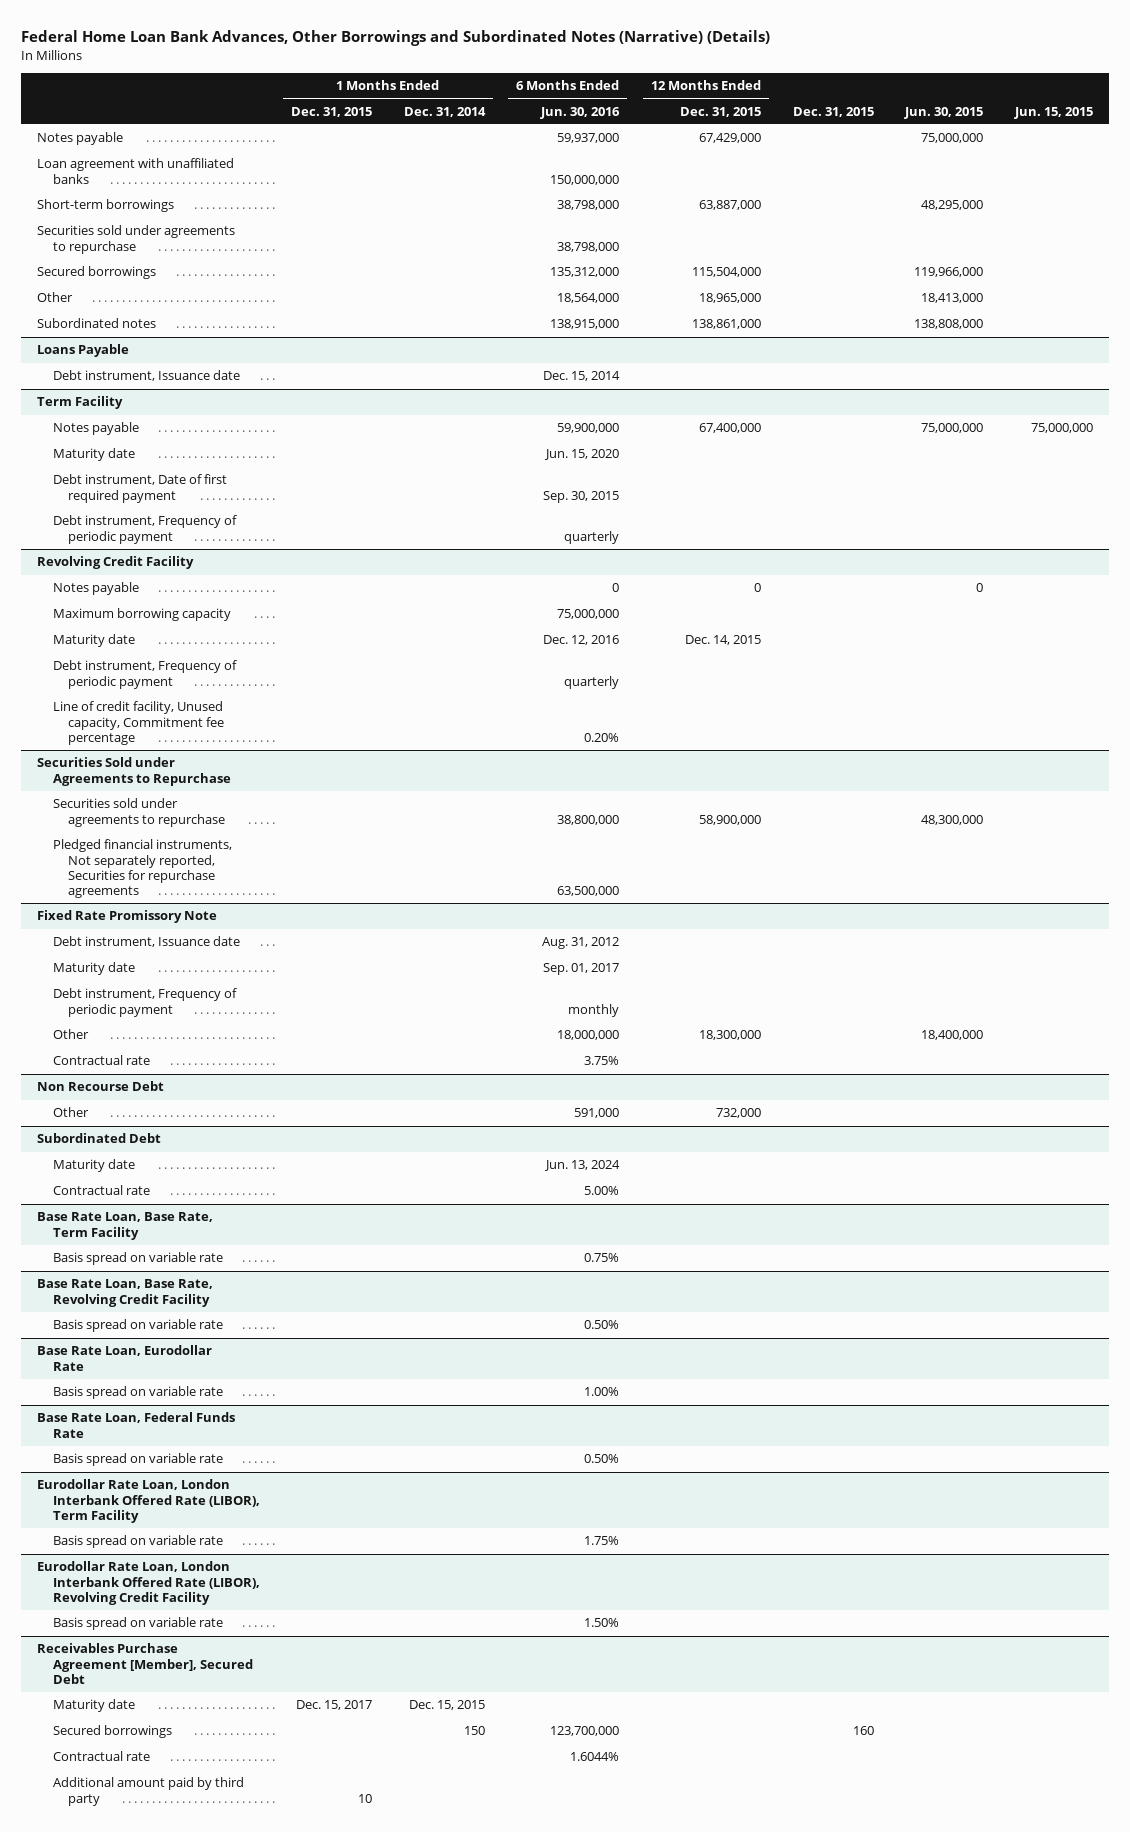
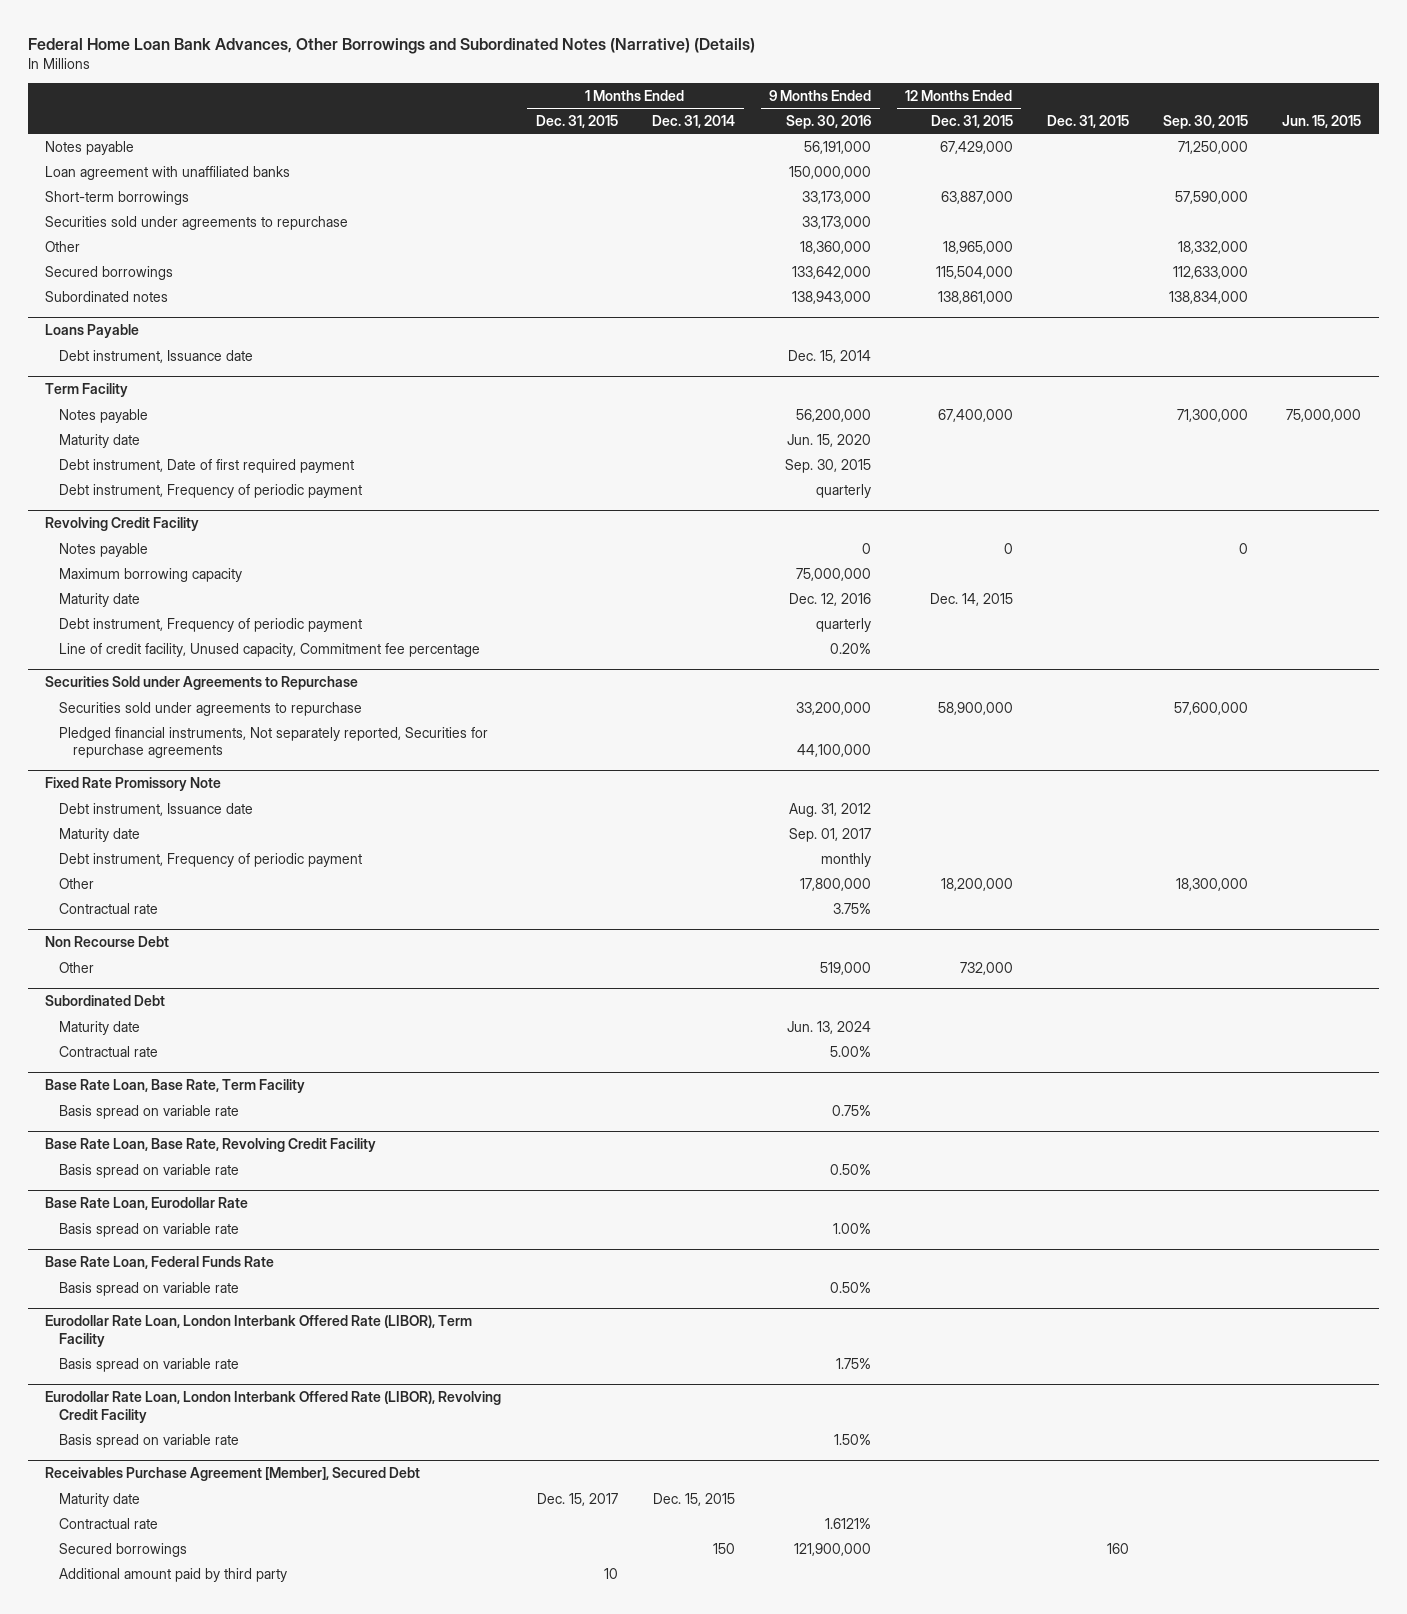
- | 1 Months Ended Dec. 31, 2015 | 1 Months Ended Dec. 31, 2014 | 6 Months Ended Jun. 30, 2016 | 12 Months Ended Dec. 31, 2015 | Dec. 31, 2015 | Jun. 30, 2015 | Jun. 15, 2015
+ | 1 Months Ended Dec. 31, 2015 | 1 Months Ended Dec. 31, 2014 | 9 Months Ended Sep. 30, 2016 | 12 Months Ended Dec. 31, 2015 | Dec. 31, 2015 | Sep. 30, 2015 | Jun. 15, 2015
moved down: Secured borrowings | | | 133,642,000 | 115,504,000 | | 112,633,000 |
@ Fixed Rate Promissory Note
- Other | | | 18,000,000 | 18,300,000 | | 18,400,000 |
+ Other | | | 17,800,000 | 18,200,000 | | 18,300,000 |
@ Receivables Purchase Agreement [Member], Secured Debt
moved down: Secured borrowings | | 150 | 121,900,000 | | 160 | |

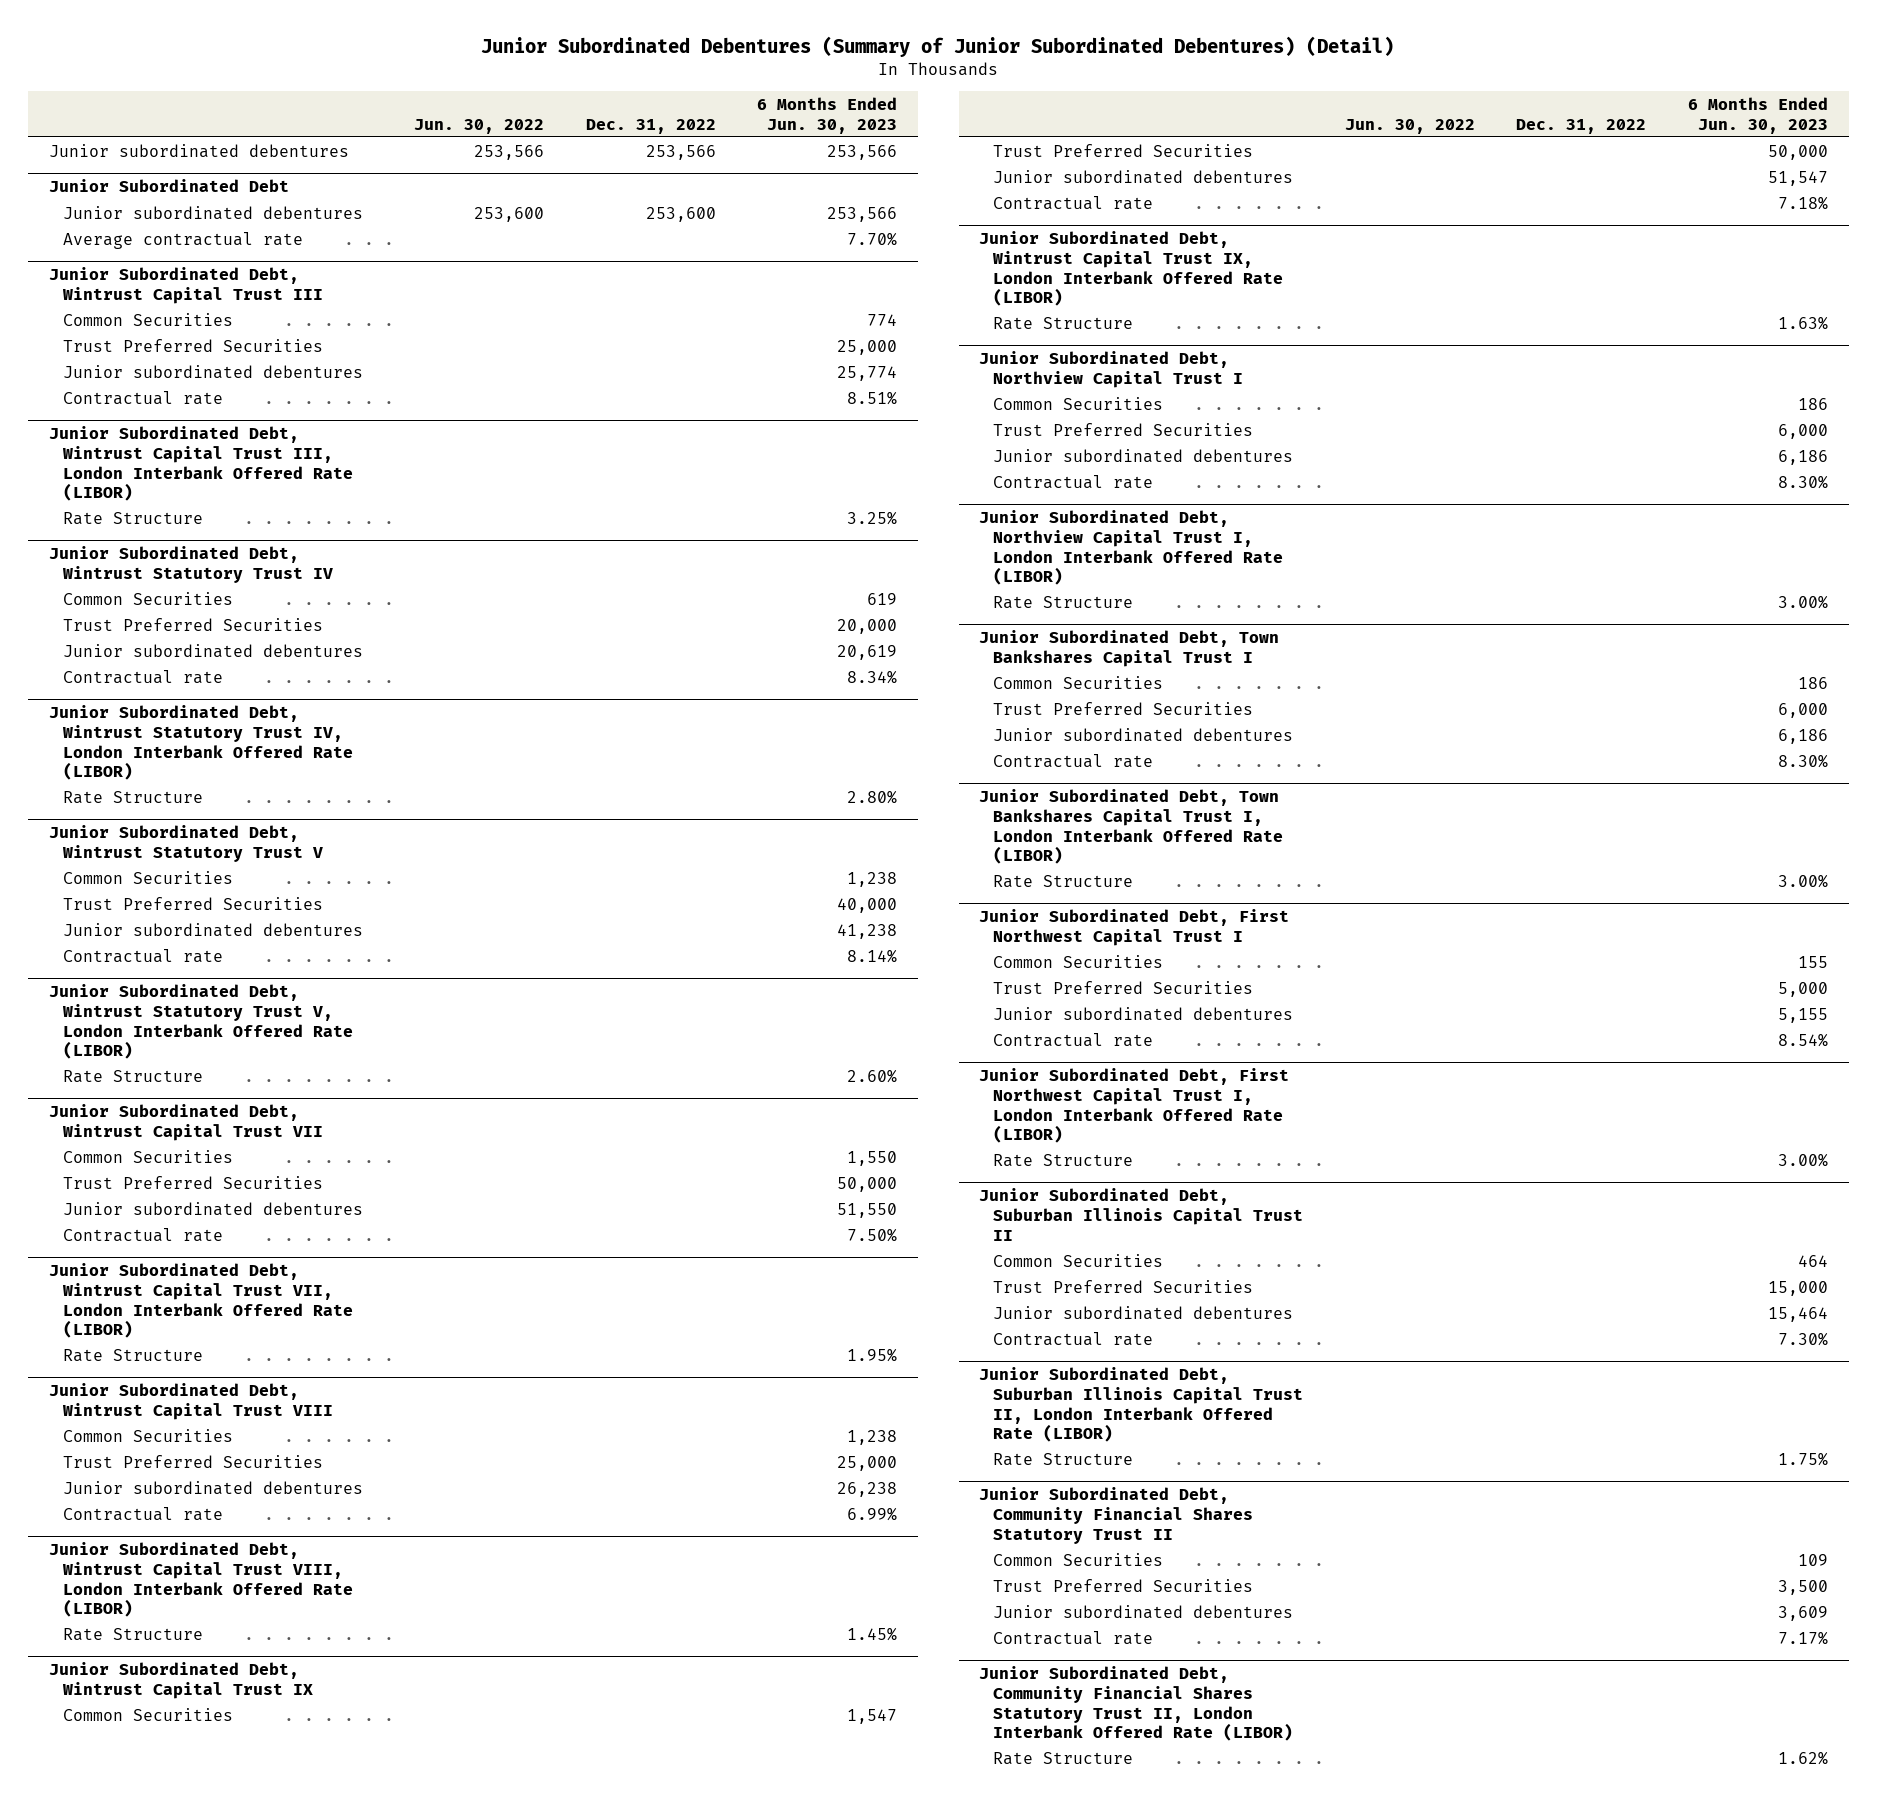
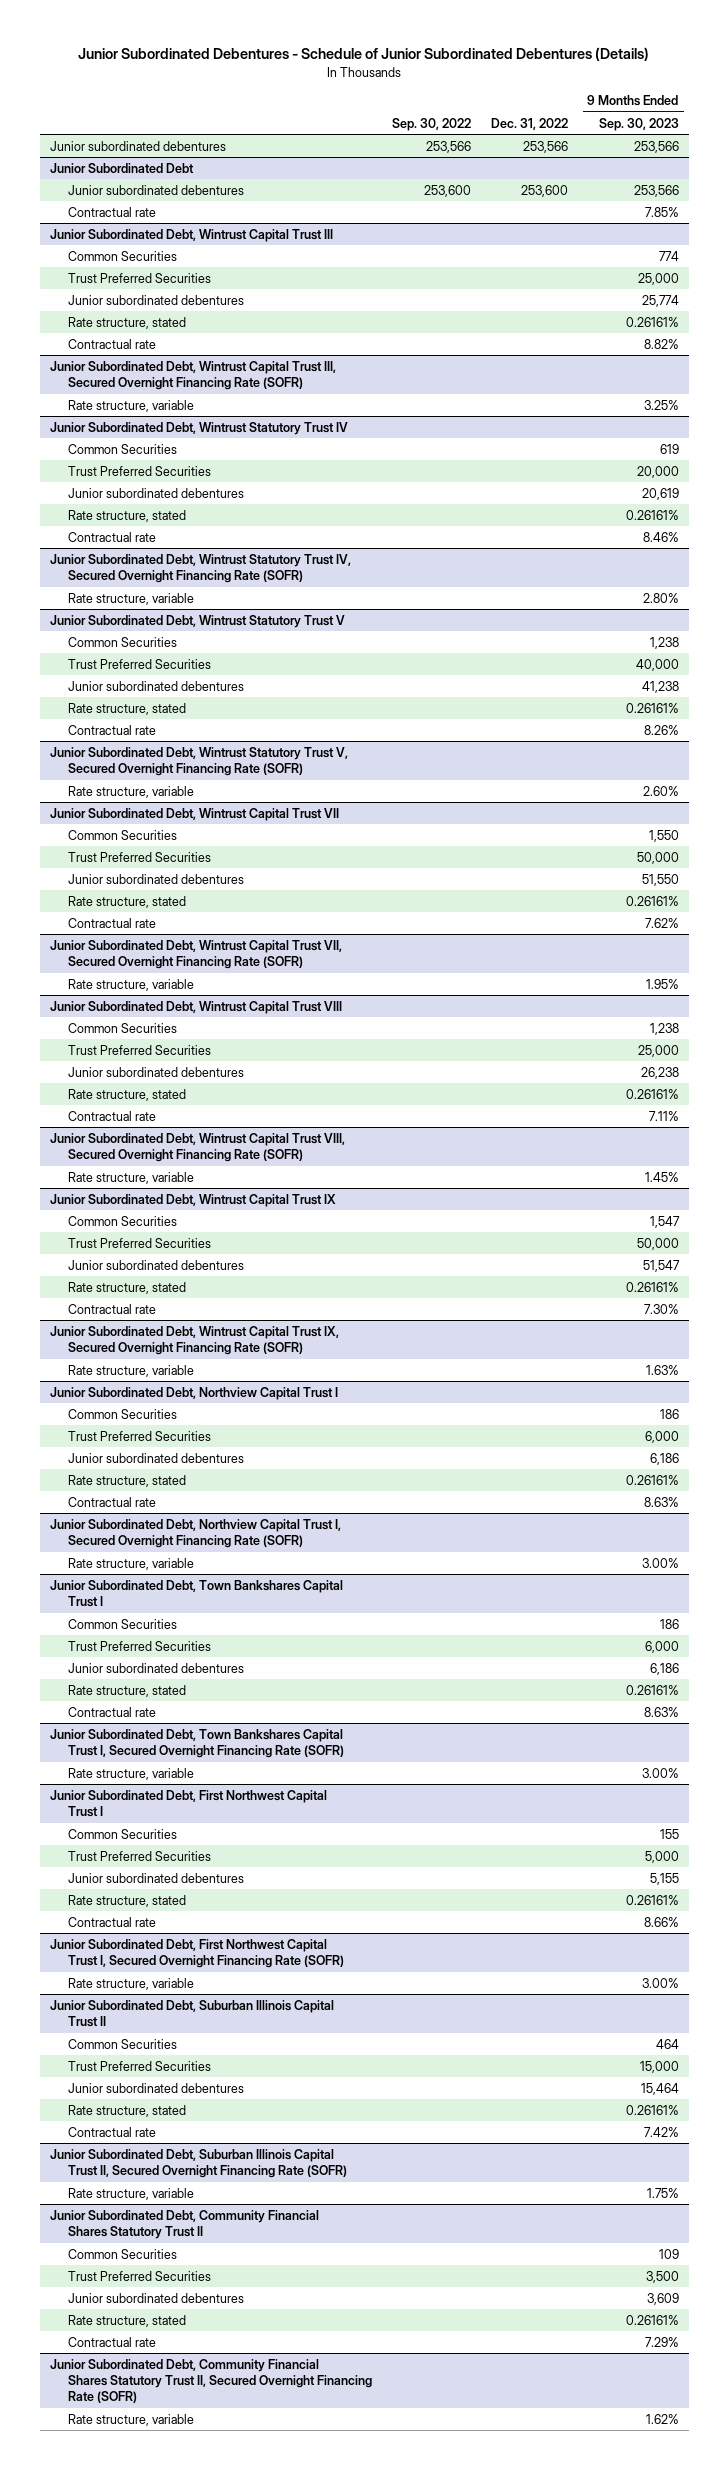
- Junior Subordinated Debentures (Summary of Junior Subordinated Debentures) (Detail)
+ Junior Subordinated Debentures - Schedule of Junior Subordinated Debentures (Details)
- | Jun. 30, 2022 | Dec. 31, 2022 | 6 Months Ended Jun. 30, 2023
+ | Sep. 30, 2022 | Dec. 31, 2022 | 9 Months Ended Sep. 30, 2023
@ Junior Subordinated Debt
- Average contractual rate | | | 7.70%
+ Contractual rate | | | 7.85%
@ Junior Subordinated Debt, Wintrust Capital Trust III
+ Rate structure, stated | | | 0.26161%
- Junior Subordinated Debt, Wintrust Capital Trust III, London Interbank Offered Rate (LIBOR)
- Rate Structure | | | 3.25%
+ Junior Subordinated Debt, Wintrust Capital Trust III, Secured Overnight Financing Rate (SOFR)
+ Rate structure, variable | | | 3.25%
@ Junior Subordinated Debt, Wintrust Statutory Trust IV
+ Rate structure, stated | | | 0.26161%
- Junior Subordinated Debt, Wintrust Statutory Trust IV, London Interbank Offered Rate (LIBOR)
- Rate Structure | | | 2.80%
+ Junior Subordinated Debt, Wintrust Statutory Trust IV, Secured Overnight Financing Rate (SOFR)
+ Rate structure, variable | | | 2.80%
@ Junior Subordinated Debt, Wintrust Statutory Trust V
+ Rate structure, stated | | | 0.26161%
- Junior Subordinated Debt, Wintrust Statutory Trust V, London Interbank Offered Rate (LIBOR)
- Rate Structure | | | 2.60%
+ Junior Subordinated Debt, Wintrust Statutory Trust V, Secured Overnight Financing Rate (SOFR)
+ Rate structure, variable | | | 2.60%
@ Junior Subordinated Debt, Wintrust Capital Trust VII
+ Rate structure, stated | | | 0.26161%
- Junior Subordinated Debt, Wintrust Capital Trust VII, London Interbank Offered Rate (LIBOR)
- Rate Structure | | | 1.95%
+ Junior Subordinated Debt, Wintrust Capital Trust VII, Secured Overnight Financing Rate (SOFR)
+ Rate structure, variable | | | 1.95%
@ Junior Subordinated Debt, Wintrust Capital Trust VIII
+ Rate structure, stated | | | 0.26161%
- Junior Subordinated Debt, Wintrust Capital Trust VIII, London Interbank Offered Rate (LIBOR)
- Rate Structure | | | 1.45%
+ Junior Subordinated Debt, Wintrust Capital Trust VIII, Secured Overnight Financing Rate (SOFR)
+ Rate structure, variable | | | 1.45%
@ Junior Subordinated Debt, Wintrust Capital Trust IX
+ Rate structure, stated | | | 0.26161%
- Junior Subordinated Debt, Wintrust Capital Trust IX, London Interbank Offered Rate (LIBOR)
- Rate Structure | | | 1.63%
+ Junior Subordinated Debt, Wintrust Capital Trust IX, Secured Overnight Financing Rate (SOFR)
+ Rate structure, variable | | | 1.63%
@ Junior Subordinated Debt, Northview Capital Trust I
+ Rate structure, stated | | | 0.26161%
- Junior Subordinated Debt, Northview Capital Trust I, London Interbank Offered Rate (LIBOR)
- Rate Structure | | | 3.00%
+ Junior Subordinated Debt, Northview Capital Trust I, Secured Overnight Financing Rate (SOFR)
+ Rate structure, variable | | | 3.00%
@ Junior Subordinated Debt, Town Bankshares Capital Trust I
+ Rate structure, stated | | | 0.26161%
- Junior Subordinated Debt, Town Bankshares Capital Trust I, London Interbank Offered Rate (LIBOR)
- Rate Structure | | | 3.00%
+ Junior Subordinated Debt, Town Bankshares Capital Trust I, Secured Overnight Financing Rate (SOFR)
+ Rate structure, variable | | | 3.00%
@ Junior Subordinated Debt, First Northwest Capital Trust I
+ Rate structure, stated | | | 0.26161%
- Junior Subordinated Debt, First Northwest Capital Trust I, London Interbank Offered Rate (LIBOR)
- Rate Structure | | | 3.00%
+ Junior Subordinated Debt, First Northwest Capital Trust I, Secured Overnight Financing Rate (SOFR)
+ Rate structure, variable | | | 3.00%
@ Junior Subordinated Debt, Suburban Illinois Capital Trust II
+ Rate structure, stated | | | 0.26161%
- Junior Subordinated Debt, Suburban Illinois Capital Trust II, London Interbank Offered Rate (LIBOR)
- Rate Structure | | | 1.75%
+ Junior Subordinated Debt, Suburban Illinois Capital Trust II, Secured Overnight Financing Rate (SOFR)
+ Rate structure, variable | | | 1.75%
@ Junior Subordinated Debt, Community Financial Shares Statutory Trust II
+ Rate structure, stated | | | 0.26161%
- Junior Subordinated Debt, Community Financial Shares Statutory Trust II, London Interbank Offered Rate (LIBOR)
- Rate Structure | | | 1.62%
+ Junior Subordinated Debt, Community Financial Shares Statutory Trust II, Secured Overnight Financing Rate (SOFR)
+ Rate structure, variable | | | 1.62%

